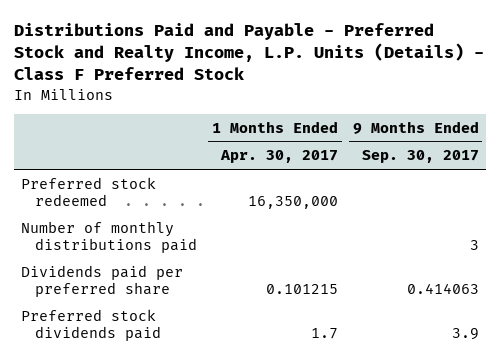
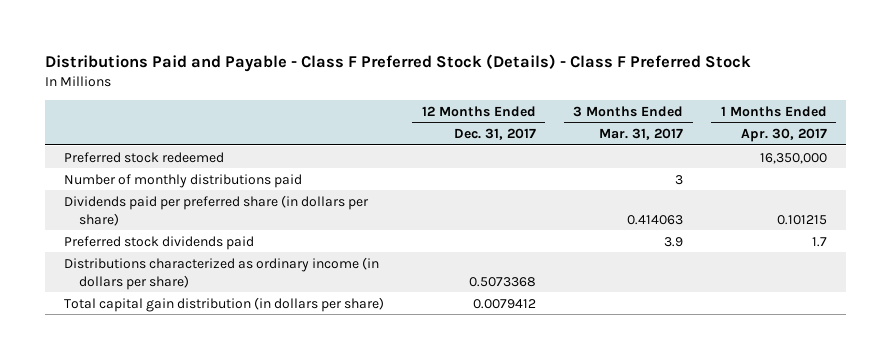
- Distributions Paid and Payable - Preferred Stock and Realty Income, L.P. Units (Details) - Class F Preferred Stock
+ Distributions Paid and Payable - Class F Preferred Stock (Details) - Class F Preferred Stock
- | 1 Months Ended Apr. 30, 2017 | 9 Months Ended Sep. 30, 2017
+ | 12 Months Ended Dec. 31, 2017 | 3 Months Ended Mar. 31, 2017 | 1 Months Ended Apr. 30, 2017
- Dividends paid per preferred share | 0.101215 | 0.414063
+ Dividends paid per preferred share (in dollars per share) | | 0.414063 | 0.101215
+ Distributions characterized as ordinary income (in dollars per share) | 0.5073368 | |
+ Total capital gain distribution (in dollars per share) | 0.0079412 | |

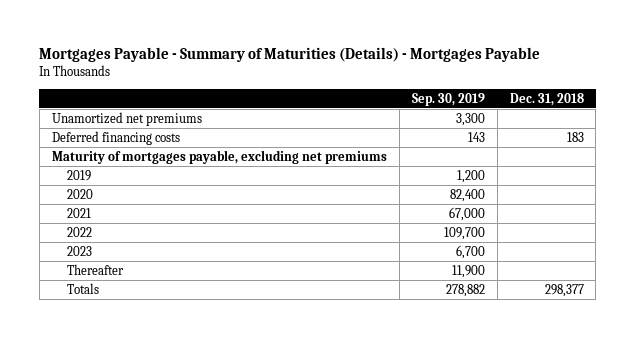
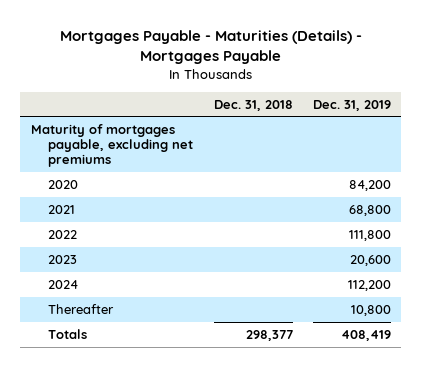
- Mortgages Payable - Summary of Maturities (Details) - Mortgages Payable
+ Mortgages Payable - Maturities (Details) - Mortgages Payable
- | Sep. 30, 2019 | Dec. 31, 2018
+ | Dec. 31, 2018 | Dec. 31, 2019
- Unamortized net premiums | 3,300 |
- Deferred financing costs | 143 | 183
- 2019 | 1,200 |
+ 2024 | | 112,200

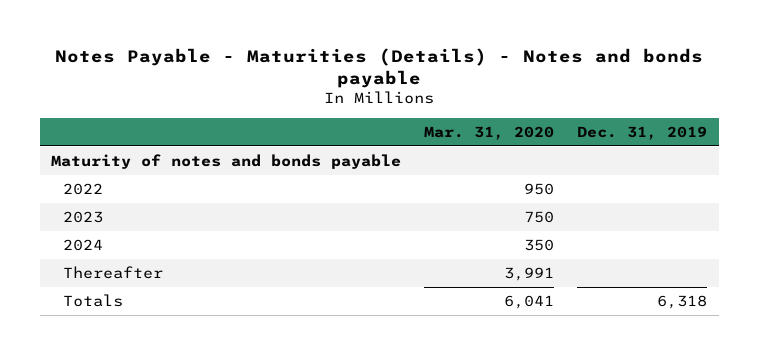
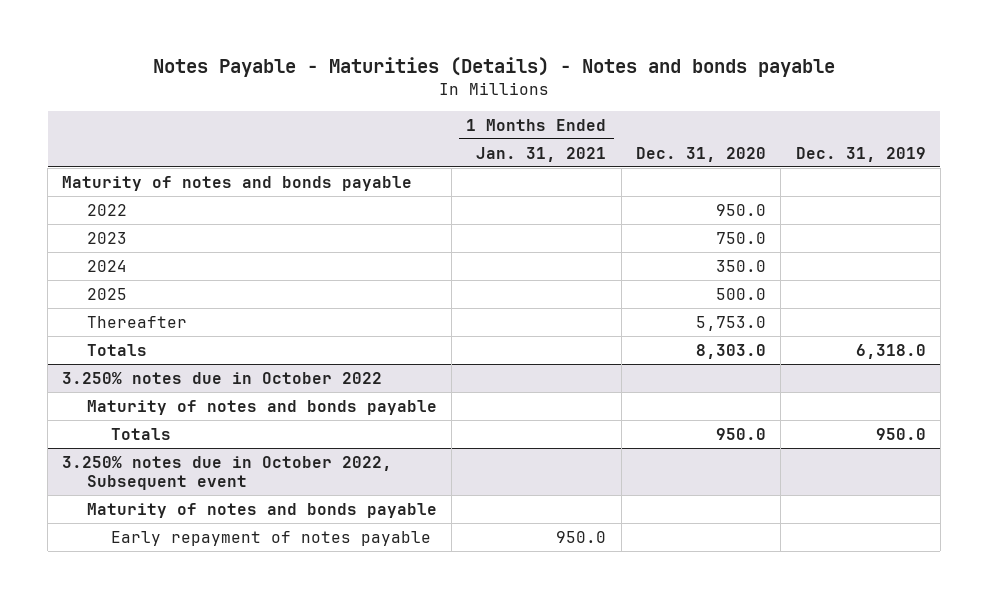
- | Mar. 31, 2020 | Dec. 31, 2019
+ | 1 Months Ended Jan. 31, 2021 | Dec. 31, 2020 | Dec. 31, 2019
+ 2025 | | 500.0 |
- Totals | 6,041 | 6,318
+ Totals | | 8,303.0 | 6,318.0
+ 3.250% notes due in October 2022
+ Maturity of notes and bonds payable
+ Totals | | 950.0 | 950.0
+ 3.250% notes due in October 2022, Subsequent event
+ Maturity of notes and bonds payable
+ Early repayment of notes payable | 950.0 | |

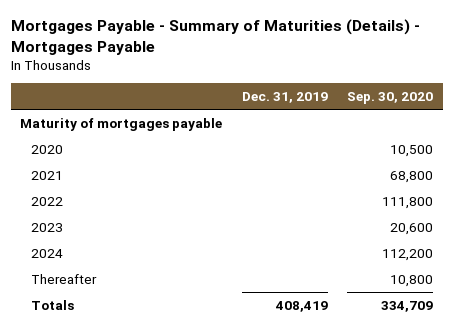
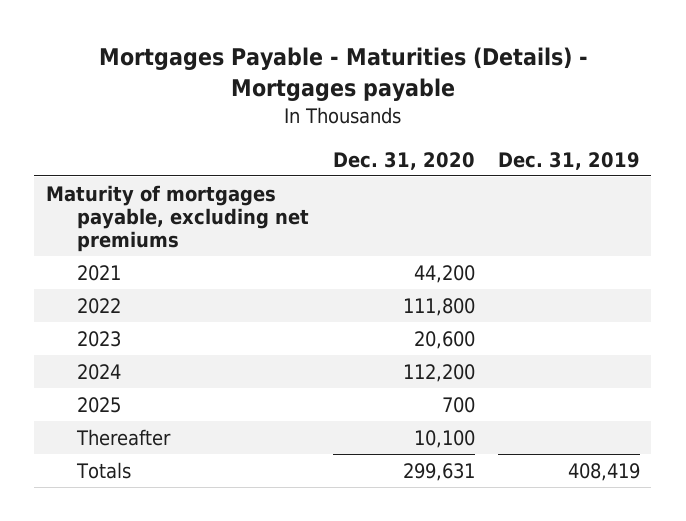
- Mortgages Payable - Summary of Maturities (Details) - Mortgages Payable
+ Mortgages Payable - Maturities (Details) - Mortgages payable
- | Dec. 31, 2019 | Sep. 30, 2020
+ | Dec. 31, 2020 | Dec. 31, 2019
- Maturity of mortgages payable
- 2020 | | 10,500
+ Maturity of mortgages payable, excluding net premiums
+ 2025 | 700 |

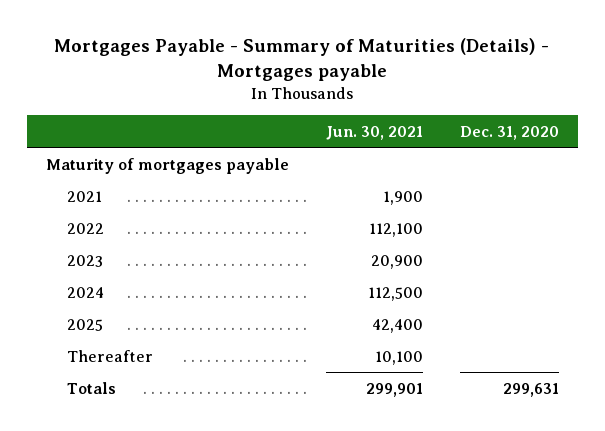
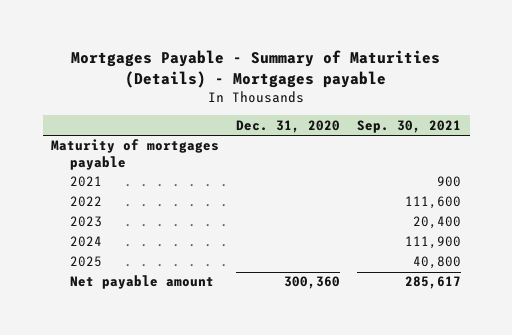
- | Jun. 30, 2021 | Dec. 31, 2020
+ | Dec. 31, 2020 | Sep. 30, 2021
- Thereafter | 10,100 |
- Totals | 299,901 | 299,631
+ Net payable amount | 300,360 | 285,617

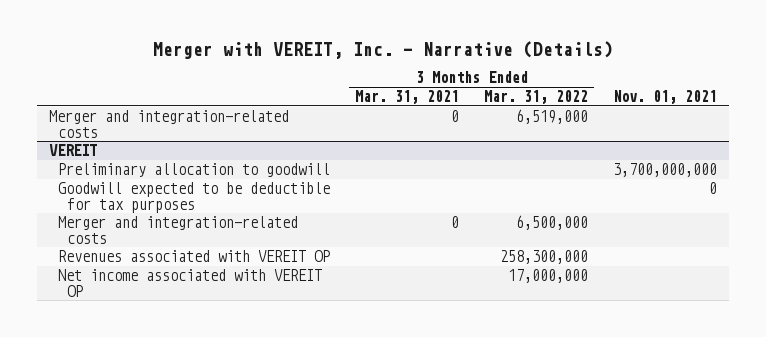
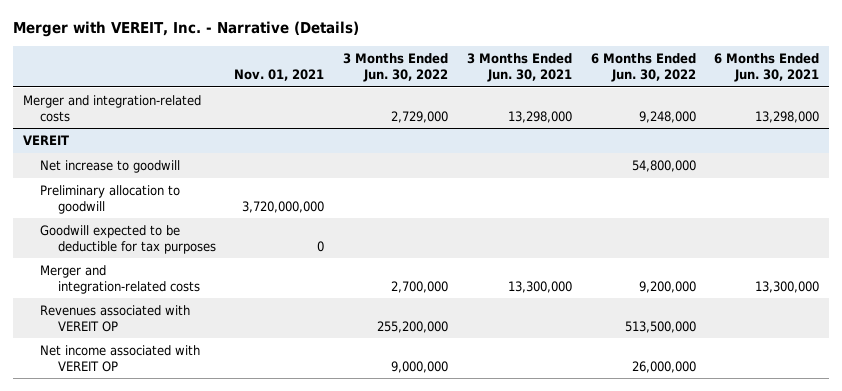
- | 3 Months Ended Mar. 31, 2021 | 3 Months Ended Mar. 31, 2022 | Nov. 01, 2021
+ | Nov. 01, 2021 | 3 Months Ended Jun. 30, 2022 | 3 Months Ended Jun. 30, 2021 | 6 Months Ended Jun. 30, 2022 | 6 Months Ended Jun. 30, 2021
@ VEREIT
- Preliminary allocation to goodwill | | | 3,700,000,000
+ Net increase to goodwill | | | | 54,800,000 |
+ Preliminary allocation to goodwill | 3,720,000,000 | | | |

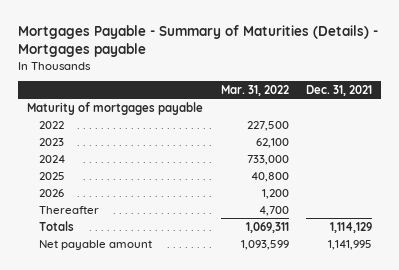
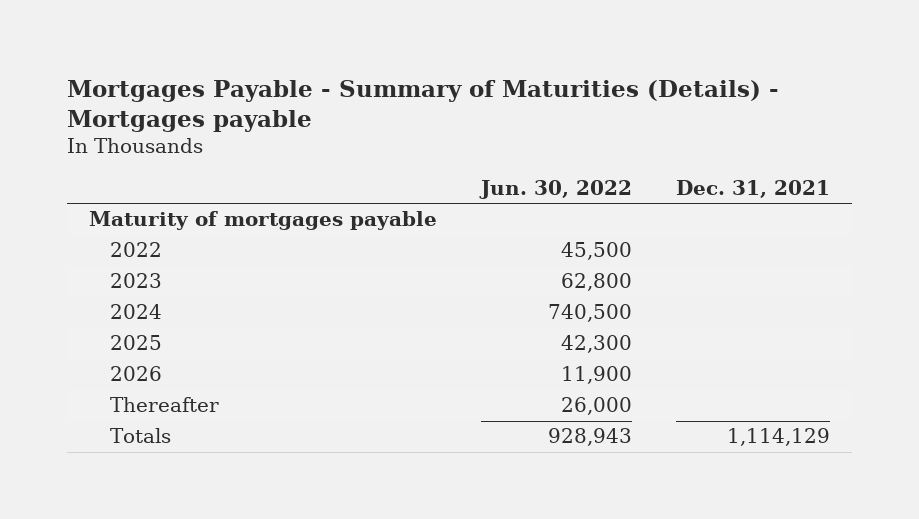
- | Mar. 31, 2022 | Dec. 31, 2021
+ | Jun. 30, 2022 | Dec. 31, 2021
- Net payable amount | 1,093,599 | 1,141,995

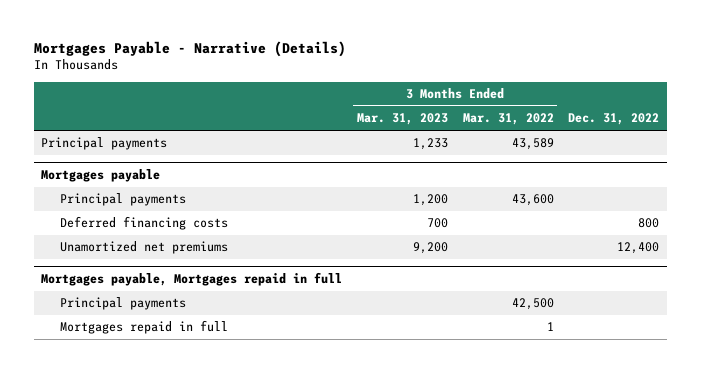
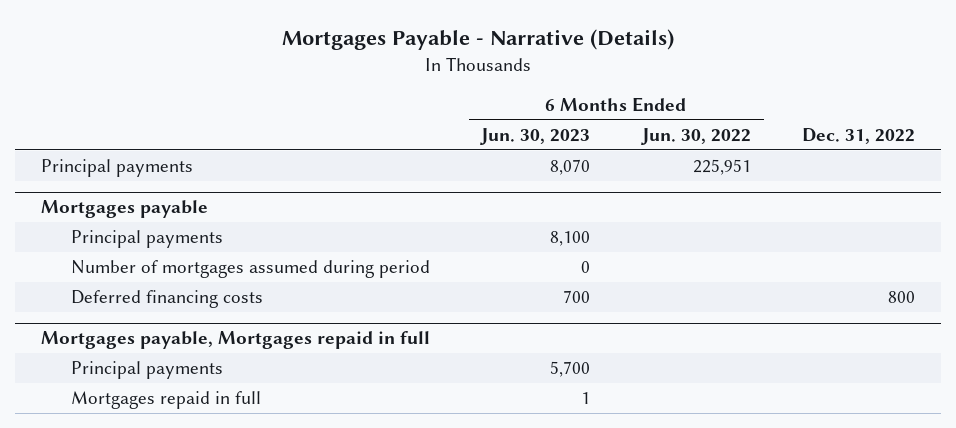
- | 3 Months Ended Mar. 31, 2023 | 3 Months Ended Mar. 31, 2022 | Dec. 31, 2022
+ | 6 Months Ended Jun. 30, 2023 | 6 Months Ended Jun. 30, 2022 | Dec. 31, 2022
@ Mortgages payable
+ Number of mortgages assumed during period | 0 | |
- Unamortized net premiums | 9,200 | | 12,400

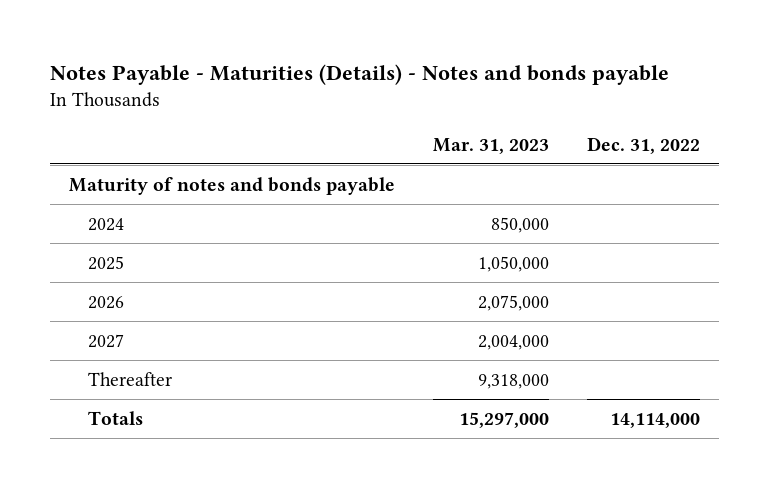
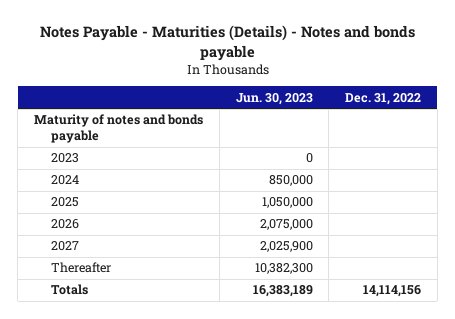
- | Mar. 31, 2023 | Dec. 31, 2022
+ | Jun. 30, 2023 | Dec. 31, 2022
+ 2023 | 0 |
- Totals | 15,297,000 | 14,114,000
+ Totals | 16,383,189 | 14,114,156

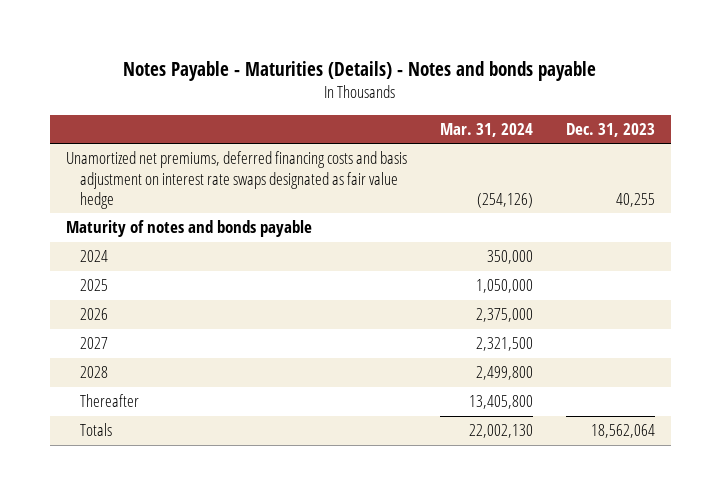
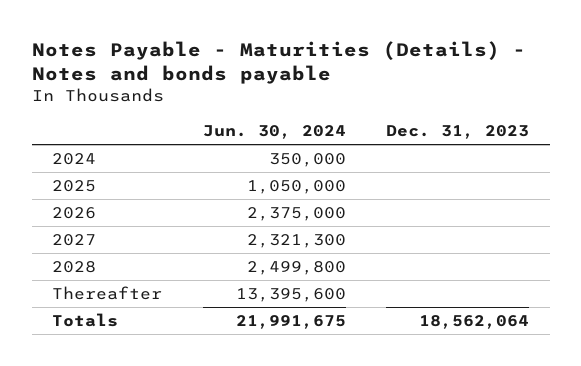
- | Mar. 31, 2024 | Dec. 31, 2023
+ | Jun. 30, 2024 | Dec. 31, 2023
- Unamortized net premiums, deferred financing costs and basis adjustment on interest rate swaps designated as fair value hedge | (254,126) | 40,255
- Maturity of notes and bonds payable

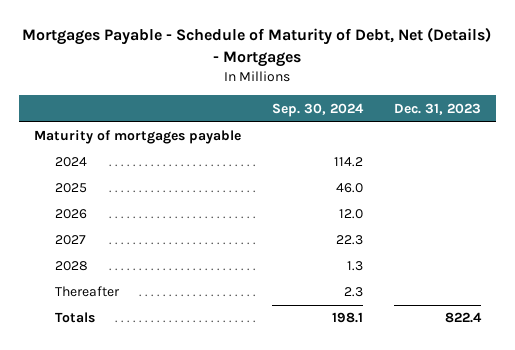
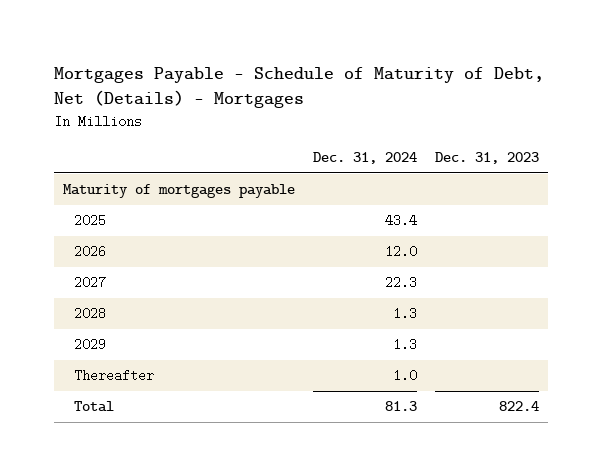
- | Sep. 30, 2024 | Dec. 31, 2023
+ | Dec. 31, 2024 | Dec. 31, 2023
- 2024 | 114.2 |
+ 2029 | 1.3 |
- Totals | 198.1 | 822.4
+ Total | 81.3 | 822.4

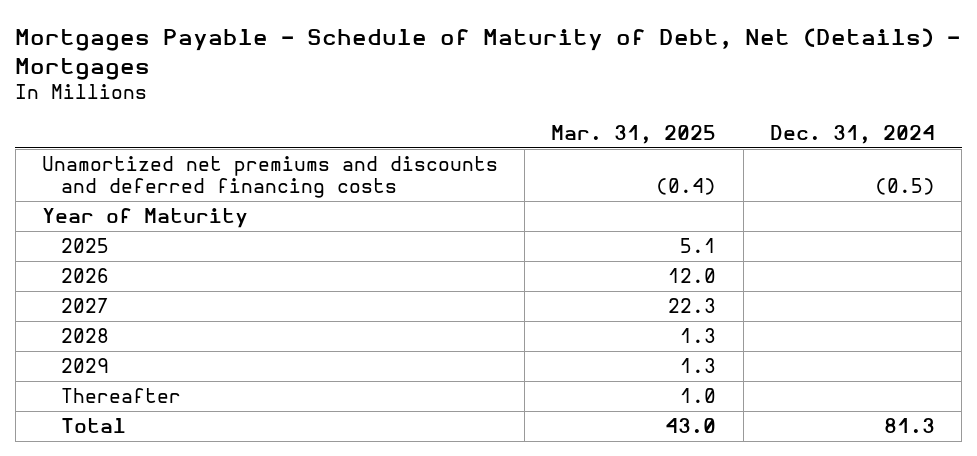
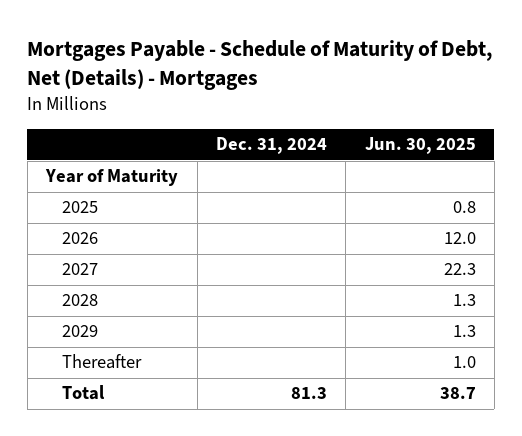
- | Mar. 31, 2025 | Dec. 31, 2024
+ | Dec. 31, 2024 | Jun. 30, 2025
- Unamortized net premiums and discounts and deferred financing costs | (0.4) | (0.5)

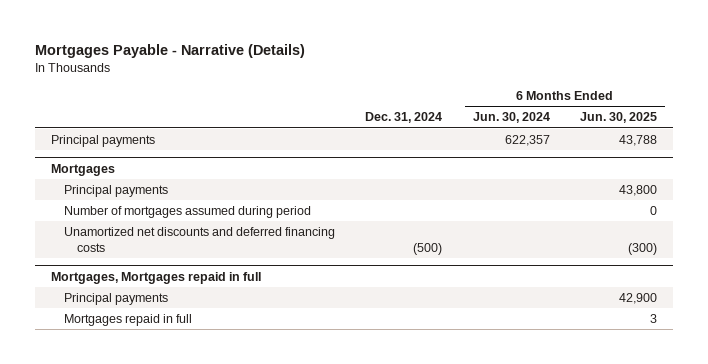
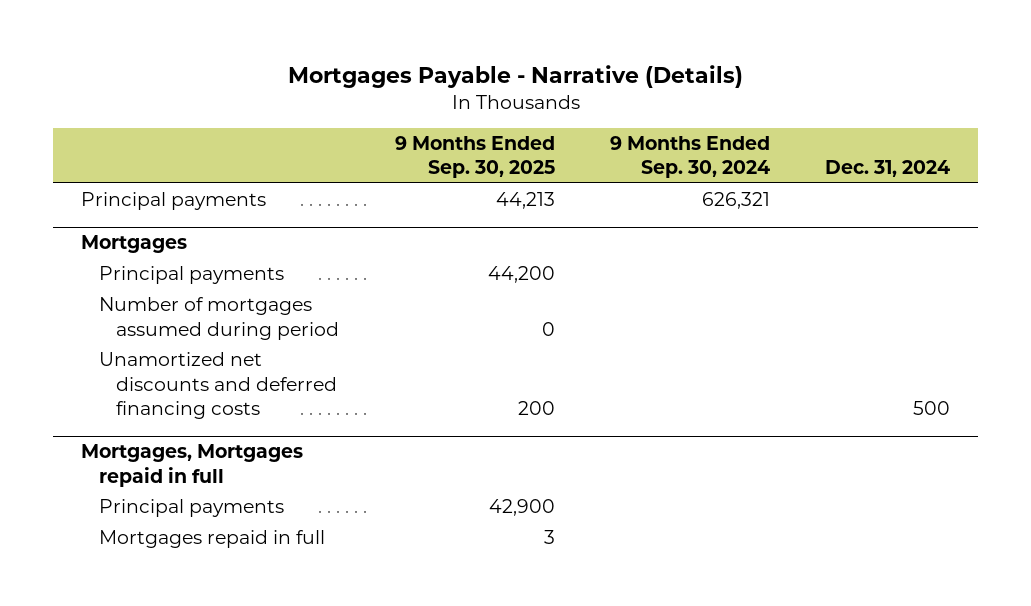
- | Dec. 31, 2024 | 6 Months Ended Jun. 30, 2024 | 6 Months Ended Jun. 30, 2025
+ | 9 Months Ended Sep. 30, 2025 | 9 Months Ended Sep. 30, 2024 | Dec. 31, 2024
@ Mortgages
- Unamortized net discounts and deferred financing costs | (500) | | (300)
+ Unamortized net discounts and deferred financing costs | 200 | | 500

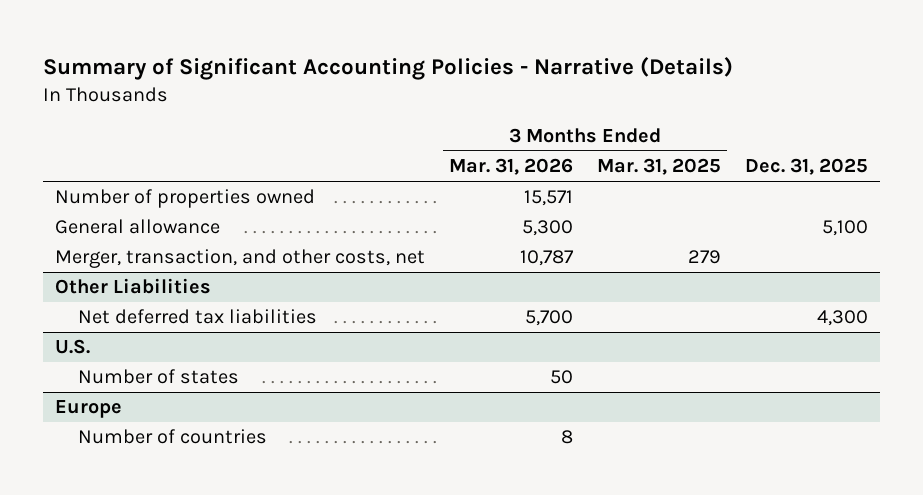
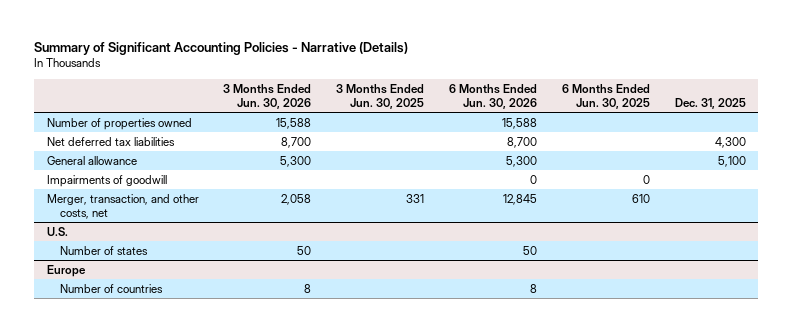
- | 3 Months Ended Mar. 31, 2026 | 3 Months Ended Mar. 31, 2025 | Dec. 31, 2025
+ | 3 Months Ended Jun. 30, 2026 | 3 Months Ended Jun. 30, 2025 | 6 Months Ended Jun. 30, 2026 | 6 Months Ended Jun. 30, 2025 | Dec. 31, 2025
+ Net deferred tax liabilities | 8,700 | | 8,700 | | 4,300
+ Impairments of goodwill | | | 0 | 0 |
- Other Liabilities
- Net deferred tax liabilities | 5,700 | | 4,300

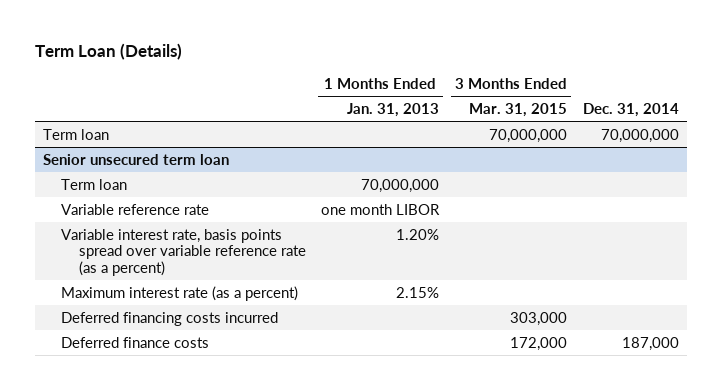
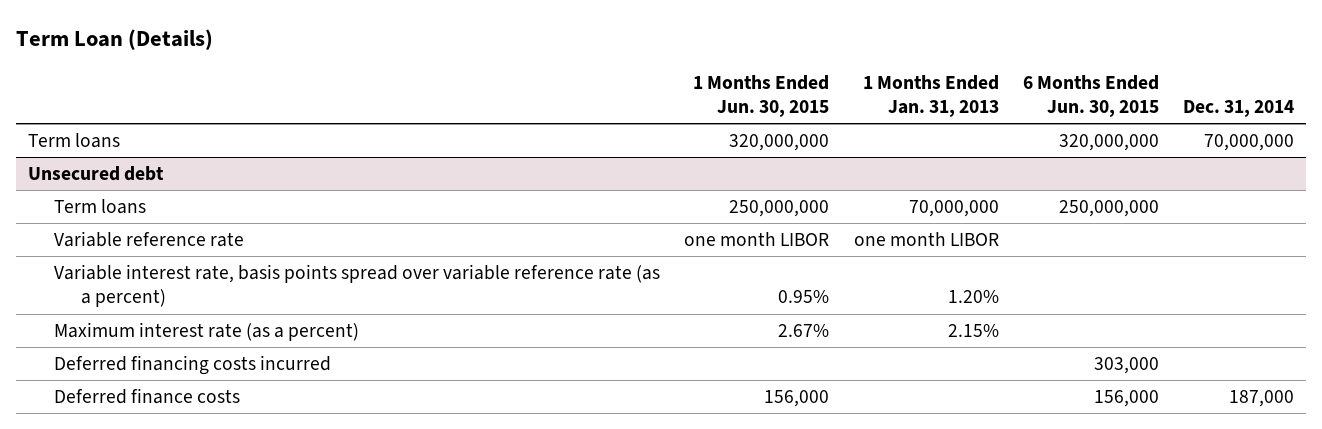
- | 1 Months Ended Jan. 31, 2013 | 3 Months Ended Mar. 31, 2015 | Dec. 31, 2014
+ | 1 Months Ended Jun. 30, 2015 | 1 Months Ended Jan. 31, 2013 | 6 Months Ended Jun. 30, 2015 | Dec. 31, 2014
- Term loan | | 70,000,000 | 70,000,000
- Senior unsecured term loan
- Term loan | 70,000,000 | |
+ Term loans | 320,000,000 | | 320,000,000 | 70,000,000
+ Unsecured debt
+ Term loans | 250,000,000 | 70,000,000 | 250,000,000 |

